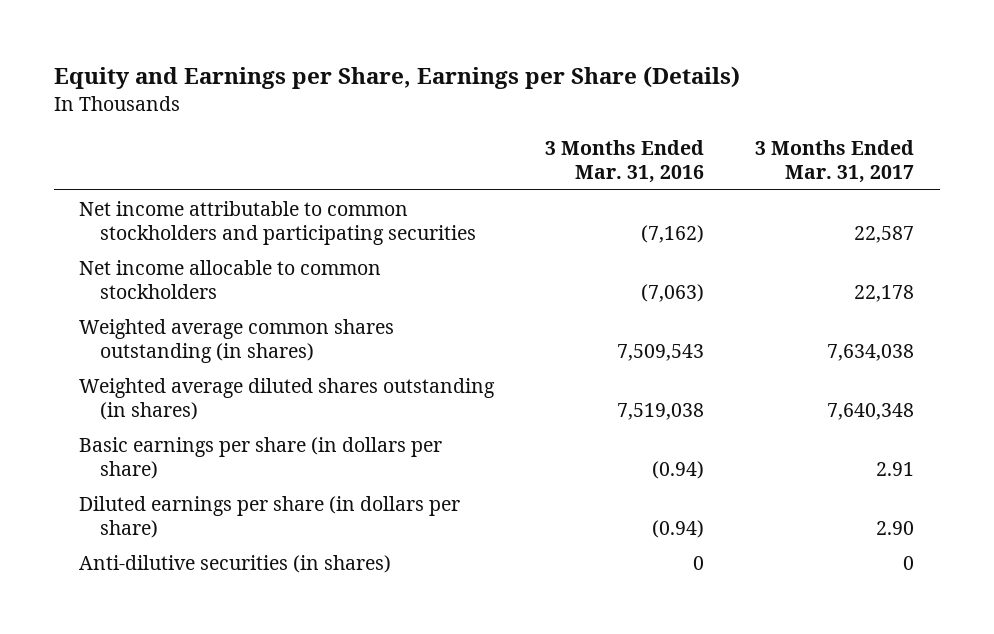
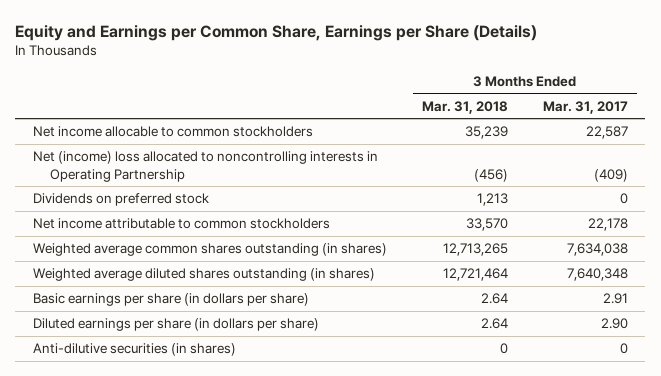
- Equity and Earnings per Share, Earnings per Share (Details)
+ Equity and Earnings per Common Share, Earnings per Share (Details)
- | 3 Months Ended Mar. 31, 2016 | 3 Months Ended Mar. 31, 2017
+ | 3 Months Ended Mar. 31, 2018 | 3 Months Ended Mar. 31, 2017
- Net income attributable to common stockholders and participating securities | (7,162) | 22,587
- Net income allocable to common stockholders | (7,063) | 22,178
+ Net income allocable to common stockholders | 35,239 | 22,587
+ Net (income) loss allocated to noncontrolling interests in Operating Partnership | (456) | (409)
+ Dividends on preferred stock | 1,213 | 0
+ Net income attributable to common stockholders | 33,570 | 22,178

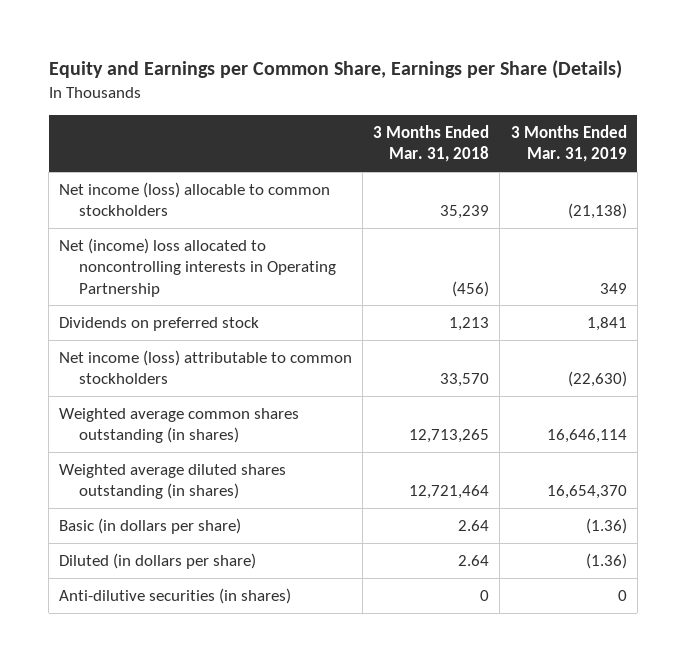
- | 3 Months Ended Mar. 31, 2018 | 3 Months Ended Mar. 31, 2017
+ | 3 Months Ended Mar. 31, 2018 | 3 Months Ended Mar. 31, 2019
- Net income allocable to common stockholders | 35,239 | 22,587
+ Net income (loss) allocable to common stockholders | 35,239 | (21,138)
- Net income attributable to common stockholders | 33,570 | 22,178
+ Net income (loss) attributable to common stockholders | 33,570 | (22,630)
- Basic earnings per share (in dollars per share) | 2.64 | 2.91
- Diluted earnings per share (in dollars per share) | 2.64 | 2.90
+ Basic (in dollars per share) | 2.64 | (1.36)
+ Diluted (in dollars per share) | 2.64 | (1.36)

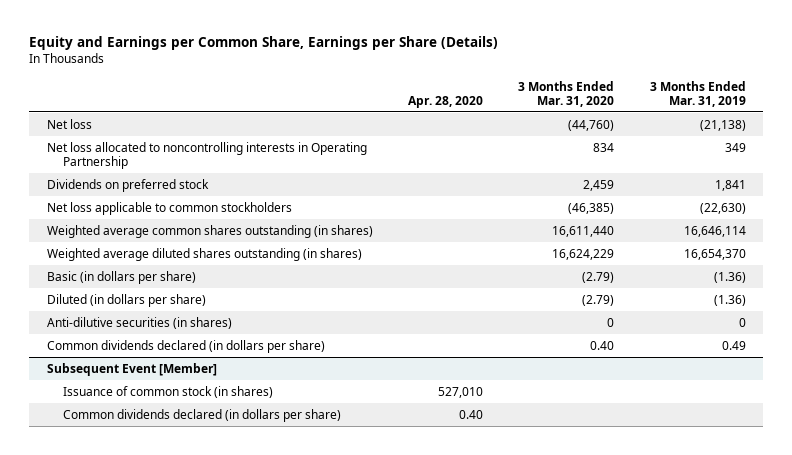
- | 3 Months Ended Mar. 31, 2018 | 3 Months Ended Mar. 31, 2019
+ | Apr. 28, 2020 | 3 Months Ended Mar. 31, 2020 | 3 Months Ended Mar. 31, 2019
- Net income (loss) allocable to common stockholders | 35,239 | (21,138)
- Net (income) loss allocated to noncontrolling interests in Operating Partnership | (456) | 349
+ Net loss | | (44,760) | (21,138)
+ Net loss allocated to noncontrolling interests in Operating Partnership | | 834 | 349
- Net income (loss) attributable to common stockholders | 33,570 | (22,630)
+ Net loss applicable to common stockholders | | (46,385) | (22,630)
+ Common dividends declared (in dollars per share) | | 0.40 | 0.49
+ Subsequent Event [Member]
+ Issuance of common stock (in shares) | 527,010 | |
+ Common dividends declared (in dollars per share) | 0.40 | |

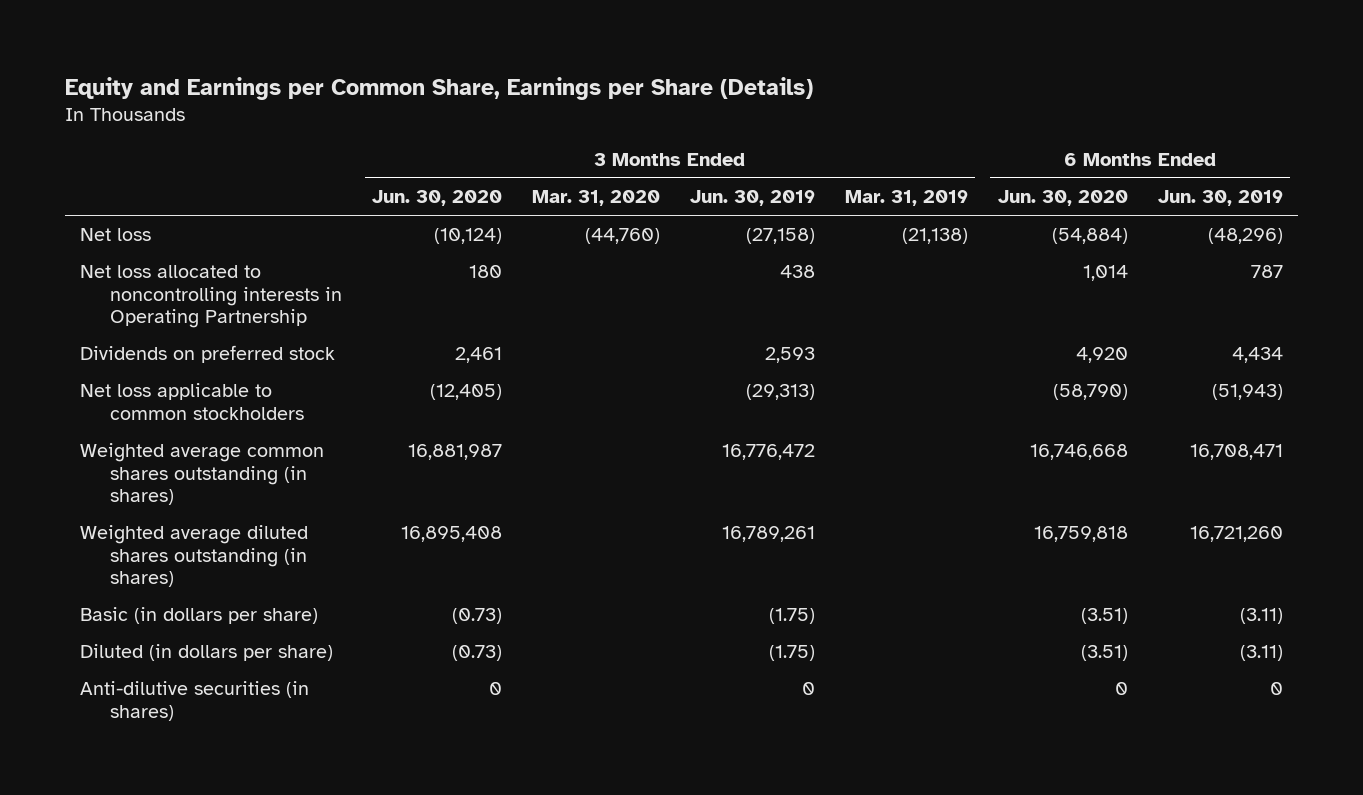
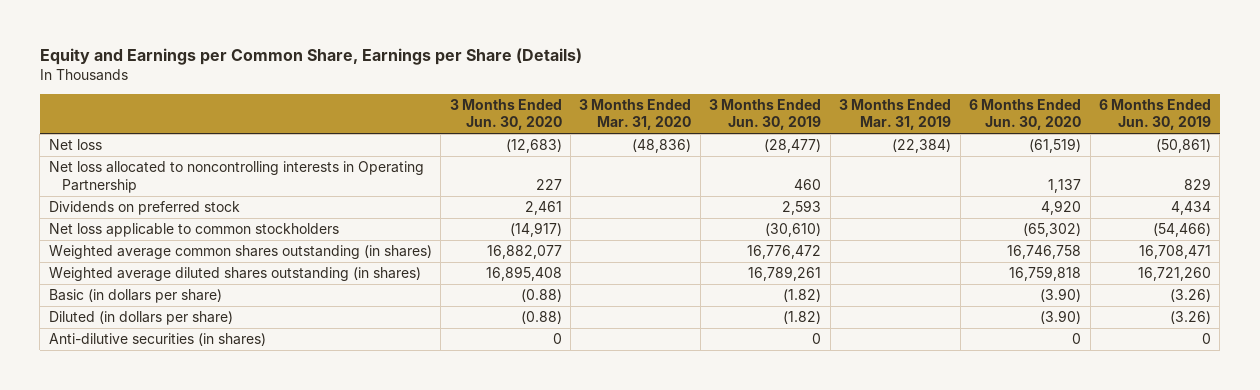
- Net loss | (10,124) | (44,760) | (27,158) | (21,138) | (54,884) | (48,296)
- Net loss allocated to noncontrolling interests in Operating Partnership | 180 | | 438 | | 1,014 | 787
+ Net loss | (12,683) | (48,836) | (28,477) | (22,384) | (61,519) | (50,861)
+ Net loss allocated to noncontrolling interests in Operating Partnership | 227 | | 460 | | 1,137 | 829
- Net loss applicable to common stockholders | (12,405) | | (29,313) | | (58,790) | (51,943)
- Weighted average common shares outstanding (in shares) | 16,881,987 | | 16,776,472 | | 16,746,668 | 16,708,471
+ Net loss applicable to common stockholders | (14,917) | | (30,610) | | (65,302) | (54,466)
+ Weighted average common shares outstanding (in shares) | 16,882,077 | | 16,776,472 | | 16,746,758 | 16,708,471
- Basic (in dollars per share) | (0.73) | | (1.75) | | (3.51) | (3.11)
- Diluted (in dollars per share) | (0.73) | | (1.75) | | (3.51) | (3.11)
+ Basic (in dollars per share) | (0.88) | | (1.82) | | (3.90) | (3.26)
+ Diluted (in dollars per share) | (0.88) | | (1.82) | | (3.90) | (3.26)

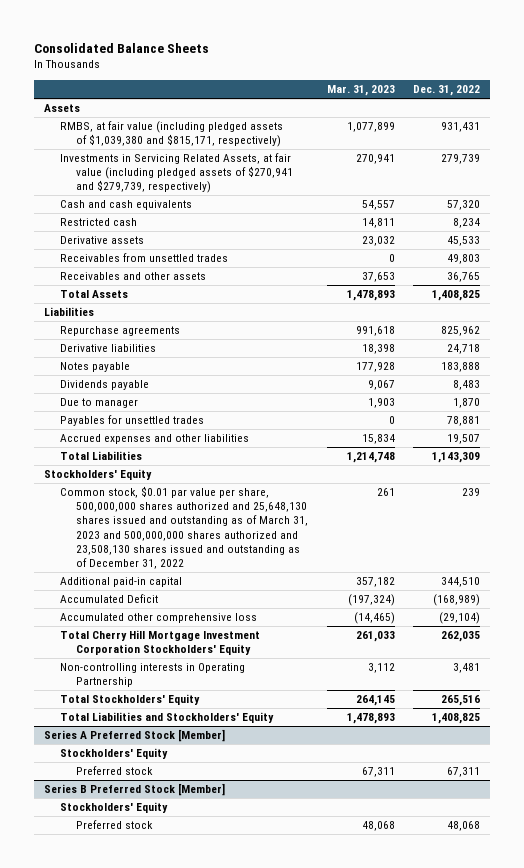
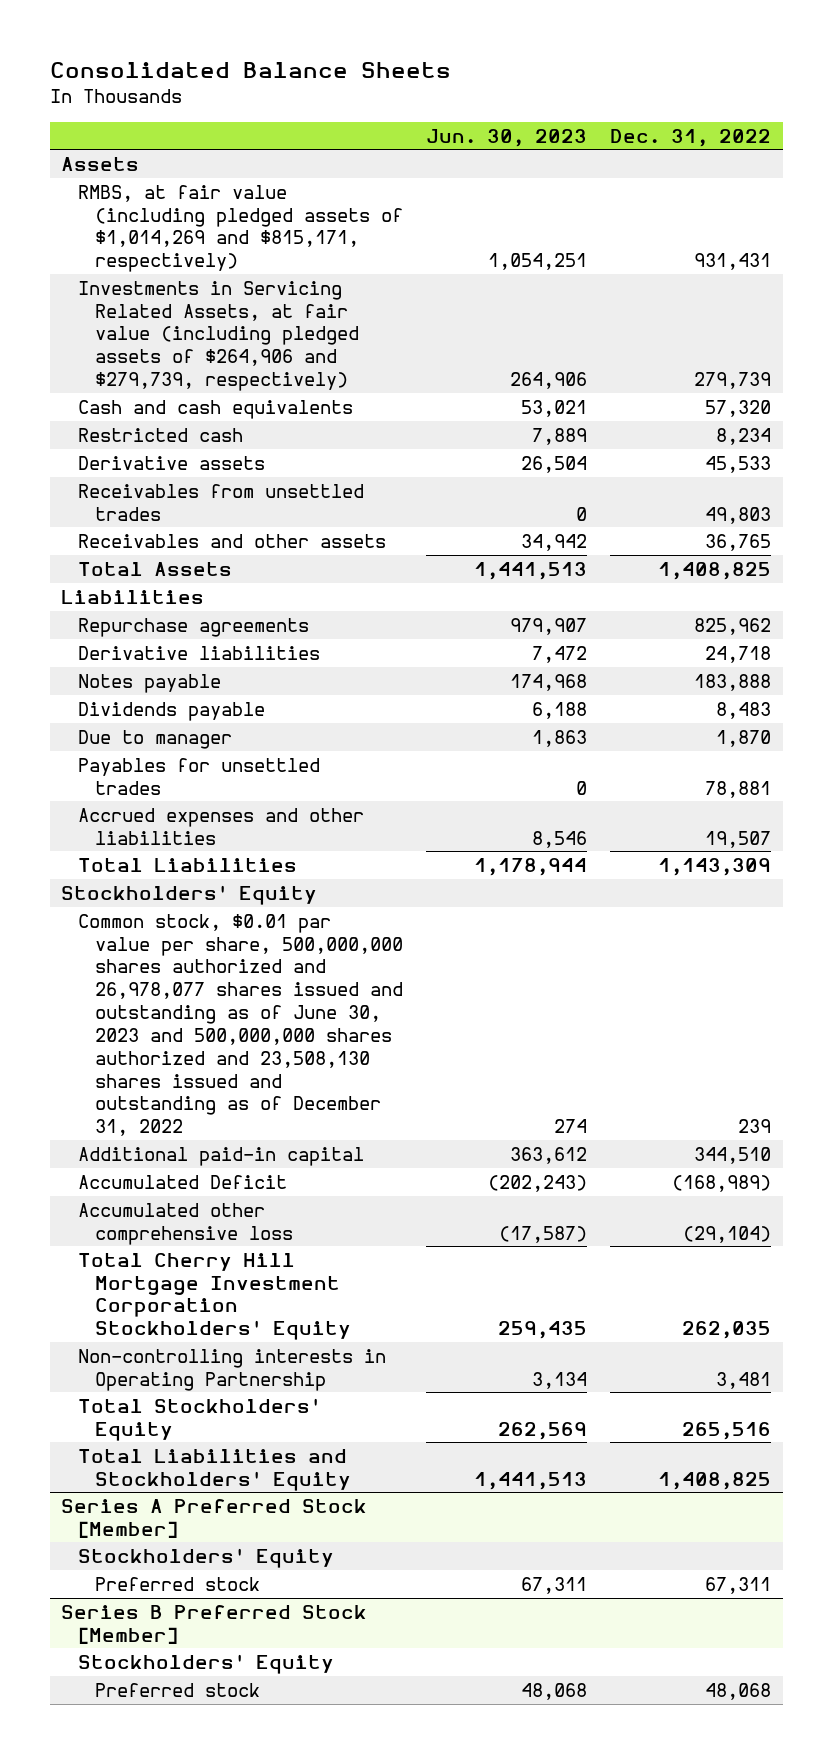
- | Mar. 31, 2023 | Dec. 31, 2022
+ | Jun. 30, 2023 | Dec. 31, 2022
- RMBS, at fair value (including pledged assets of $1,039,380 and $815,171, respectively) | 1,077,899 | 931,431
- Investments in Servicing Related Assets, at fair value (including pledged assets of $270,941 and $279,739, respectively) | 270,941 | 279,739
+ RMBS, at fair value (including pledged assets of $1,014,269 and $815,171, respectively) | 1,054,251 | 931,431
+ Investments in Servicing Related Assets, at fair value (including pledged assets of $264,906 and $279,739, respectively) | 264,906 | 279,739
- Common stock, $0.01 par value per share, 500,000,000 shares authorized and 25,648,130 shares issued and outstanding as of March 31, 2023 and 500,000,000 shares authorized and 23,508,130 shares issued and outstanding as of December 31, 2022 | 261 | 239
+ Common stock, $0.01 par value per share, 500,000,000 shares authorized and 26,978,077 shares issued and outstanding as of June 30, 2023 and 500,000,000 shares authorized and 23,508,130 shares issued and outstanding as of December 31, 2022 | 274 | 239

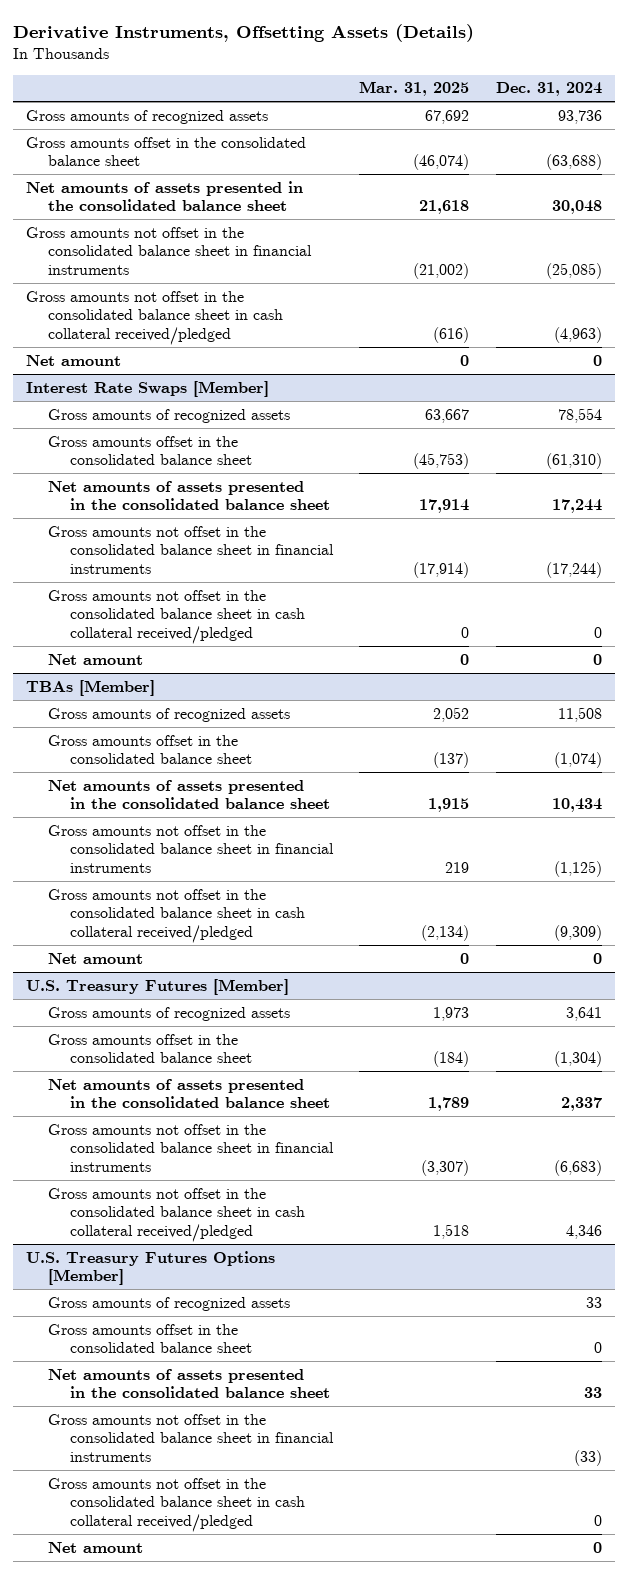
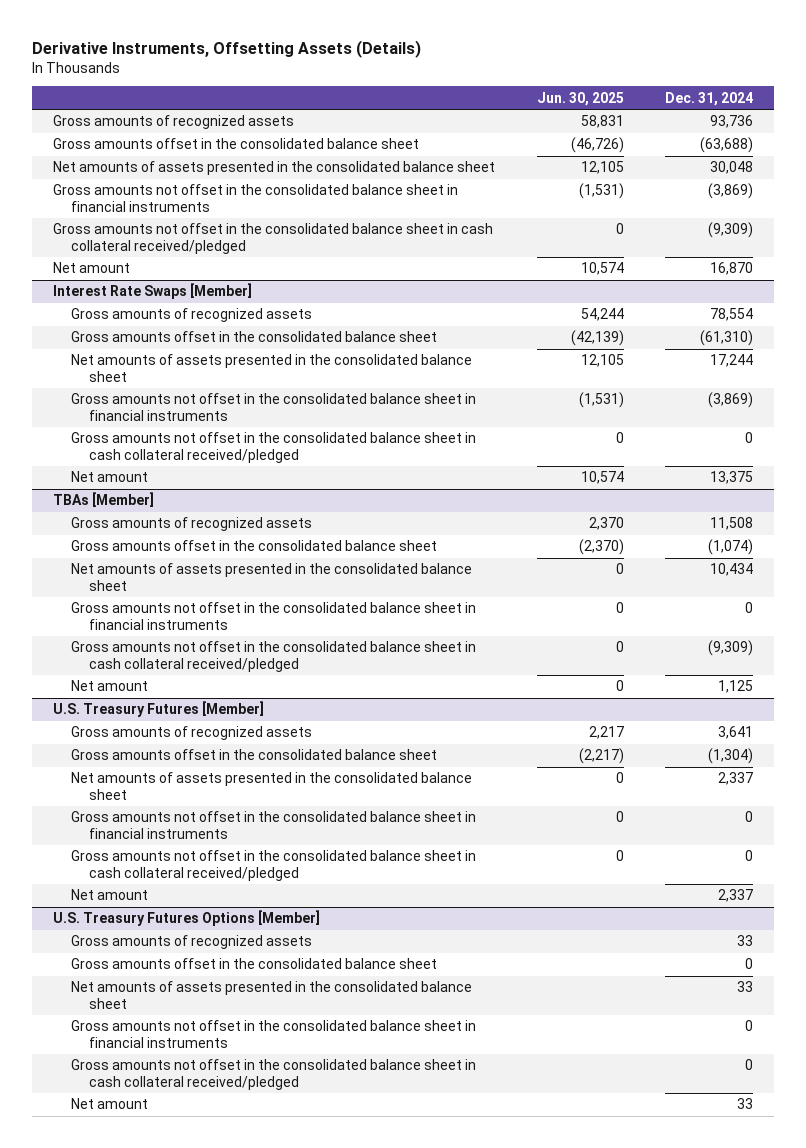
- | Mar. 31, 2025 | Dec. 31, 2024
+ | Jun. 30, 2025 | Dec. 31, 2024
- Gross amounts not offset in the consolidated balance sheet in financial instruments | (21,002) | (25,085)
- Gross amounts not offset in the consolidated balance sheet in cash collateral received/pledged | (616) | (4,963)
- Net amount | 0 | 0
+ Gross amounts not offset in the consolidated balance sheet in financial instruments | (1,531) | (3,869)
+ Gross amounts not offset in the consolidated balance sheet in cash collateral received/pledged | 0 | (9,309)
+ Net amount | 10,574 | 16,870
@ Interest Rate Swaps [Member]
- Gross amounts not offset in the consolidated balance sheet in financial instruments | (17,914) | (17,244)
+ Gross amounts not offset in the consolidated balance sheet in financial instruments | (1,531) | (3,869)
- Net amount | 0 | 0
+ Net amount | 10,574 | 13,375
@ TBAs [Member]
- Gross amounts not offset in the consolidated balance sheet in financial instruments | 219 | (1,125)
+ Gross amounts not offset in the consolidated balance sheet in financial instruments | 0 | 0
- Net amount | 0 | 0
+ Net amount | 0 | 1,125
@ U.S. Treasury Futures [Member]
- Gross amounts not offset in the consolidated balance sheet in financial instruments | (3,307) | (6,683)
- Gross amounts not offset in the consolidated balance sheet in cash collateral received/pledged | 1,518 | 4,346
+ Gross amounts not offset in the consolidated balance sheet in financial instruments | 0 | 0
+ Gross amounts not offset in the consolidated balance sheet in cash collateral received/pledged | 0 | 0
+ Net amount | | 2,337
@ U.S. Treasury Futures Options [Member]
- Gross amounts not offset in the consolidated balance sheet in financial instruments | | (33)
+ Gross amounts not offset in the consolidated balance sheet in financial instruments | | 0
- Net amount | | 0
+ Net amount | | 33

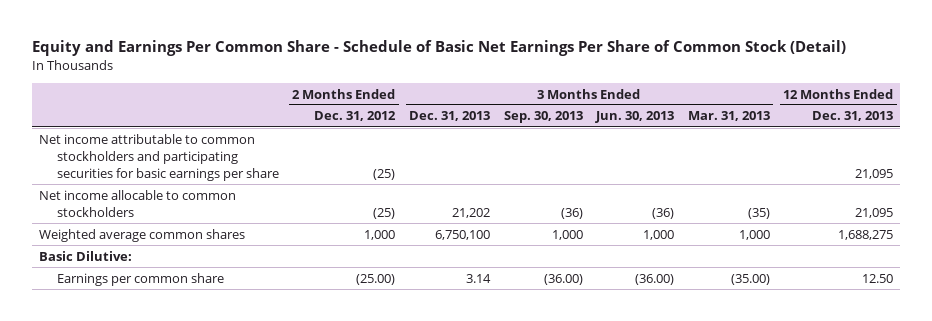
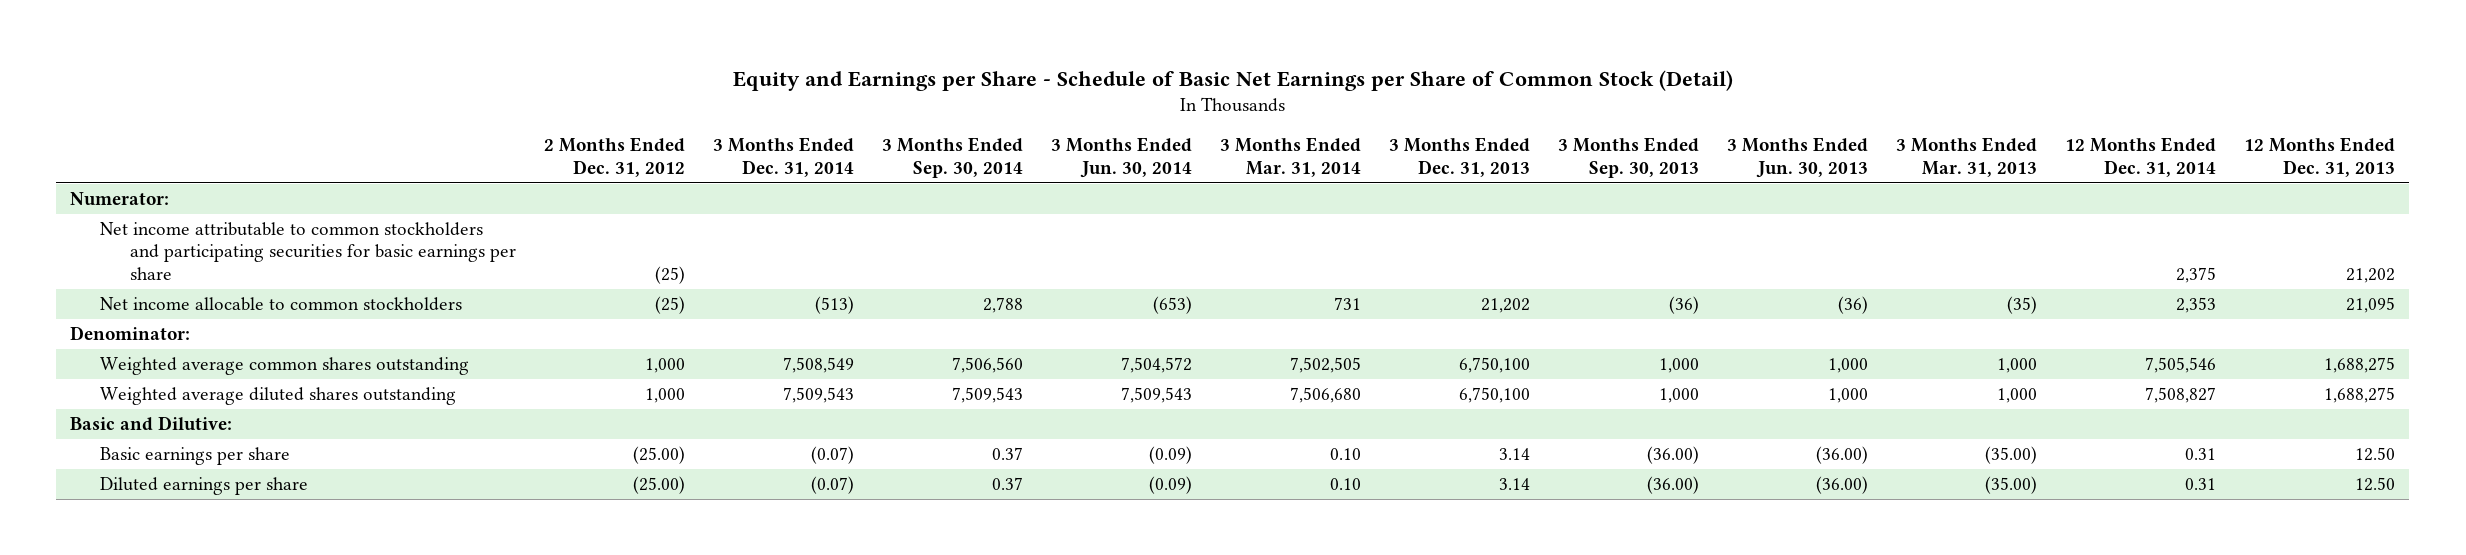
- Equity and Earnings Per Common Share - Schedule of Basic Net Earnings Per Share of Common Stock (Detail)
+ Equity and Earnings per Share - Schedule of Basic Net Earnings per Share of Common Stock (Detail)
- | 2 Months Ended Dec. 31, 2012 | 3 Months Ended Dec. 31, 2013 | 3 Months Ended Sep. 30, 2013 | 3 Months Ended Jun. 30, 2013 | 3 Months Ended Mar. 31, 2013 | 12 Months Ended Dec. 31, 2013
+ | 2 Months Ended Dec. 31, 2012 | 3 Months Ended Dec. 31, 2014 | 3 Months Ended Sep. 30, 2014 | 3 Months Ended Jun. 30, 2014 | 3 Months Ended Mar. 31, 2014 | 3 Months Ended Dec. 31, 2013 | 3 Months Ended Sep. 30, 2013 | 3 Months Ended Jun. 30, 2013 | 3 Months Ended Mar. 31, 2013 | 12 Months Ended Dec. 31, 2014 | 12 Months Ended Dec. 31, 2013
- Net income attributable to common stockholders and participating securities for basic earnings per share | (25) | | | | | 21,095
+ Numerator:
+ Net income attributable to common stockholders and participating securities for basic earnings per share | (25) | | | | | | | | | 2,375 | 21,202
- Weighted average common shares | 1,000 | 6,750,100 | 1,000 | 1,000 | 1,000 | 1,688,275
- Basic Dilutive:
- Earnings per common share | (25.00) | 3.14 | (36.00) | (36.00) | (35.00) | 12.50
+ Denominator:
+ Weighted average common shares outstanding | 1,000 | 7,508,549 | 7,506,560 | 7,504,572 | 7,502,505 | 6,750,100 | 1,000 | 1,000 | 1,000 | 7,505,546 | 1,688,275
+ Weighted average diluted shares outstanding | 1,000 | 7,509,543 | 7,509,543 | 7,509,543 | 7,506,680 | 6,750,100 | 1,000 | 1,000 | 1,000 | 7,508,827 | 1,688,275
+ Basic and Dilutive:
+ Basic earnings per share | (25.00) | (0.07) | 0.37 | (0.09) | 0.10 | 3.14 | (36.00) | (36.00) | (35.00) | 0.31 | 12.50
+ Diluted earnings per share | (25.00) | (0.07) | 0.37 | (0.09) | 0.10 | 3.14 | (36.00) | (36.00) | (35.00) | 0.31 | 12.50

